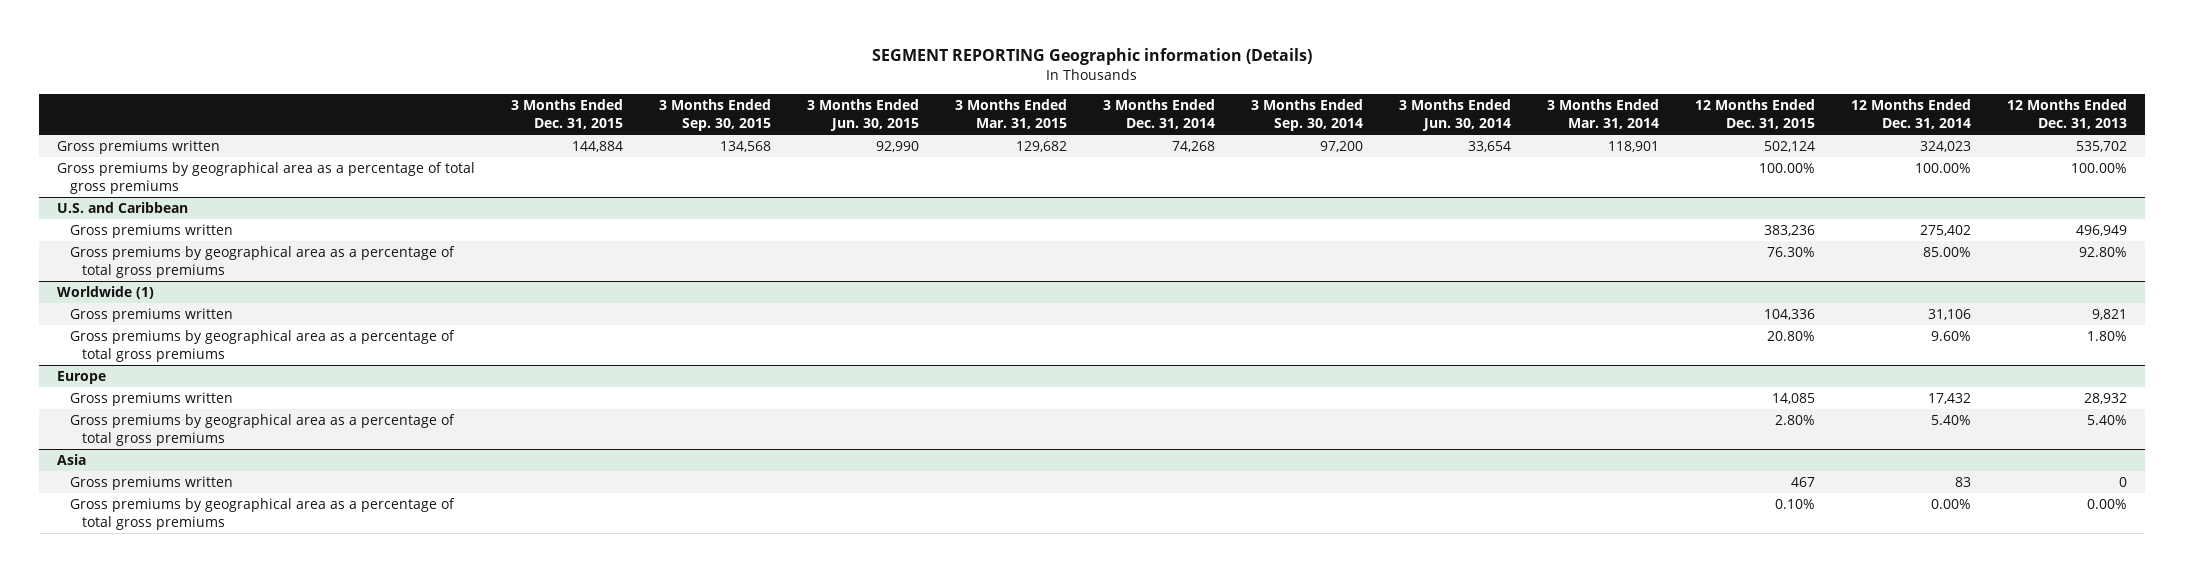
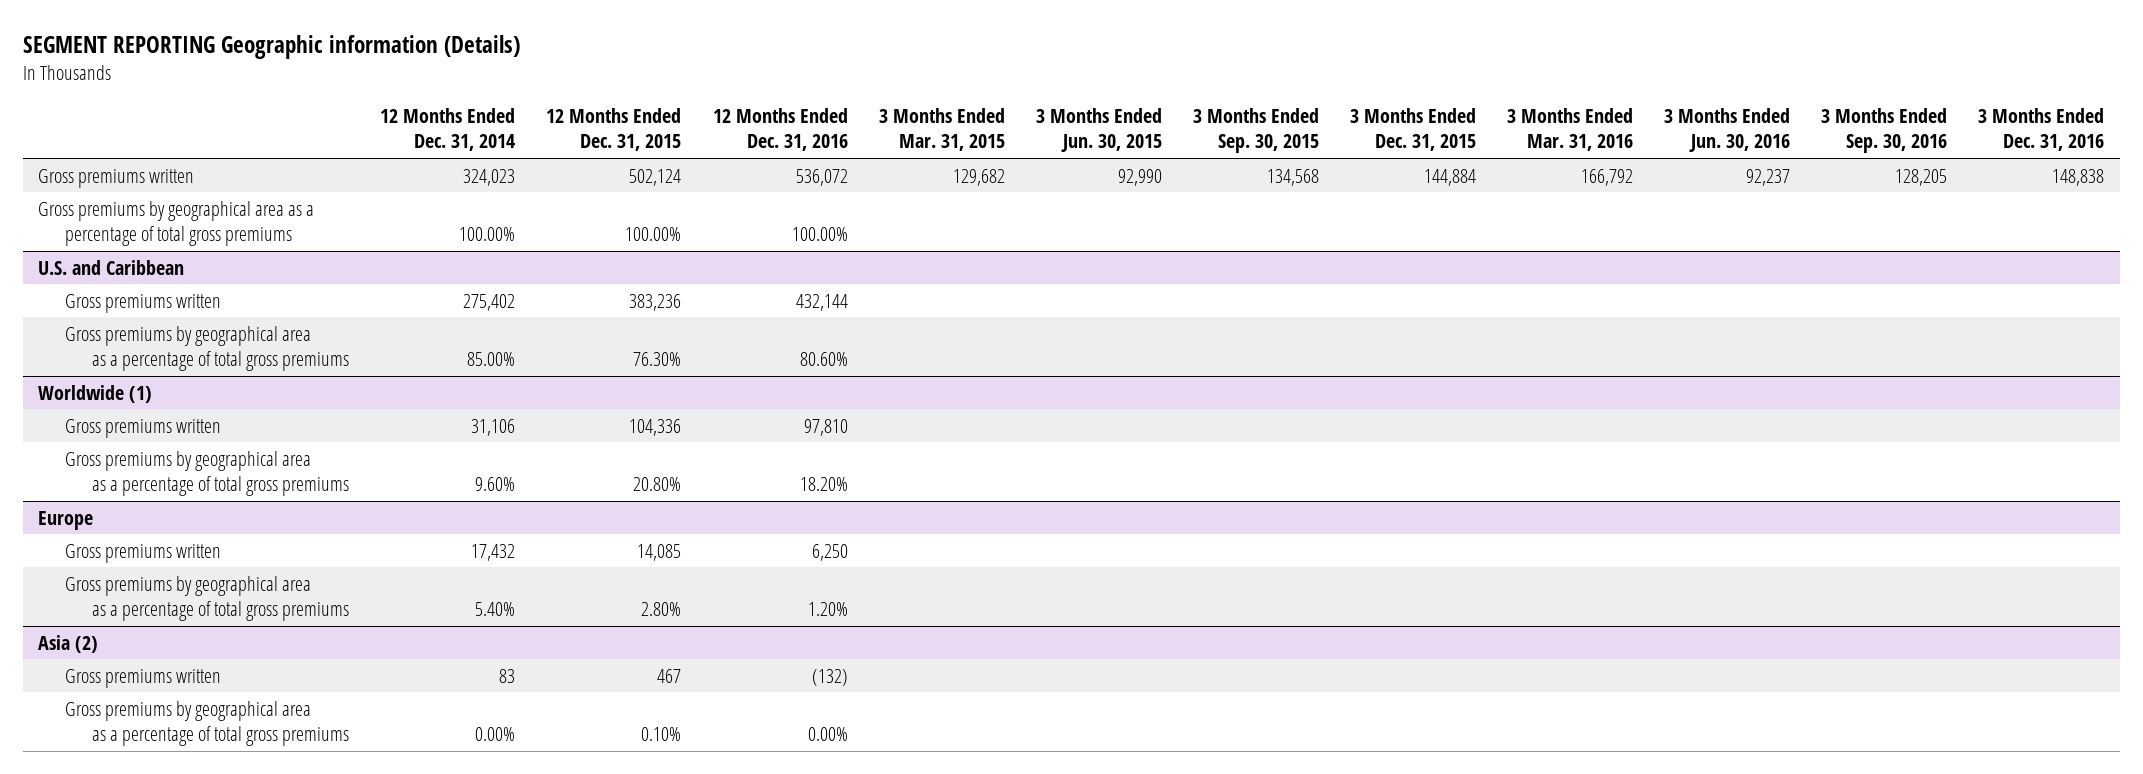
- | 3 Months Ended Dec. 31, 2015 | 3 Months Ended Sep. 30, 2015 | 3 Months Ended Jun. 30, 2015 | 3 Months Ended Mar. 31, 2015 | 3 Months Ended Dec. 31, 2014 | 3 Months Ended Sep. 30, 2014 | 3 Months Ended Jun. 30, 2014 | 3 Months Ended Mar. 31, 2014 | 12 Months Ended Dec. 31, 2015 | 12 Months Ended Dec. 31, 2014 | 12 Months Ended Dec. 31, 2013
+ | 12 Months Ended Dec. 31, 2014 | 12 Months Ended Dec. 31, 2015 | 12 Months Ended Dec. 31, 2016 | 3 Months Ended Mar. 31, 2015 | 3 Months Ended Jun. 30, 2015 | 3 Months Ended Sep. 30, 2015 | 3 Months Ended Dec. 31, 2015 | 3 Months Ended Mar. 31, 2016 | 3 Months Ended Jun. 30, 2016 | 3 Months Ended Sep. 30, 2016 | 3 Months Ended Dec. 31, 2016
- Asia
+ Asia (2)

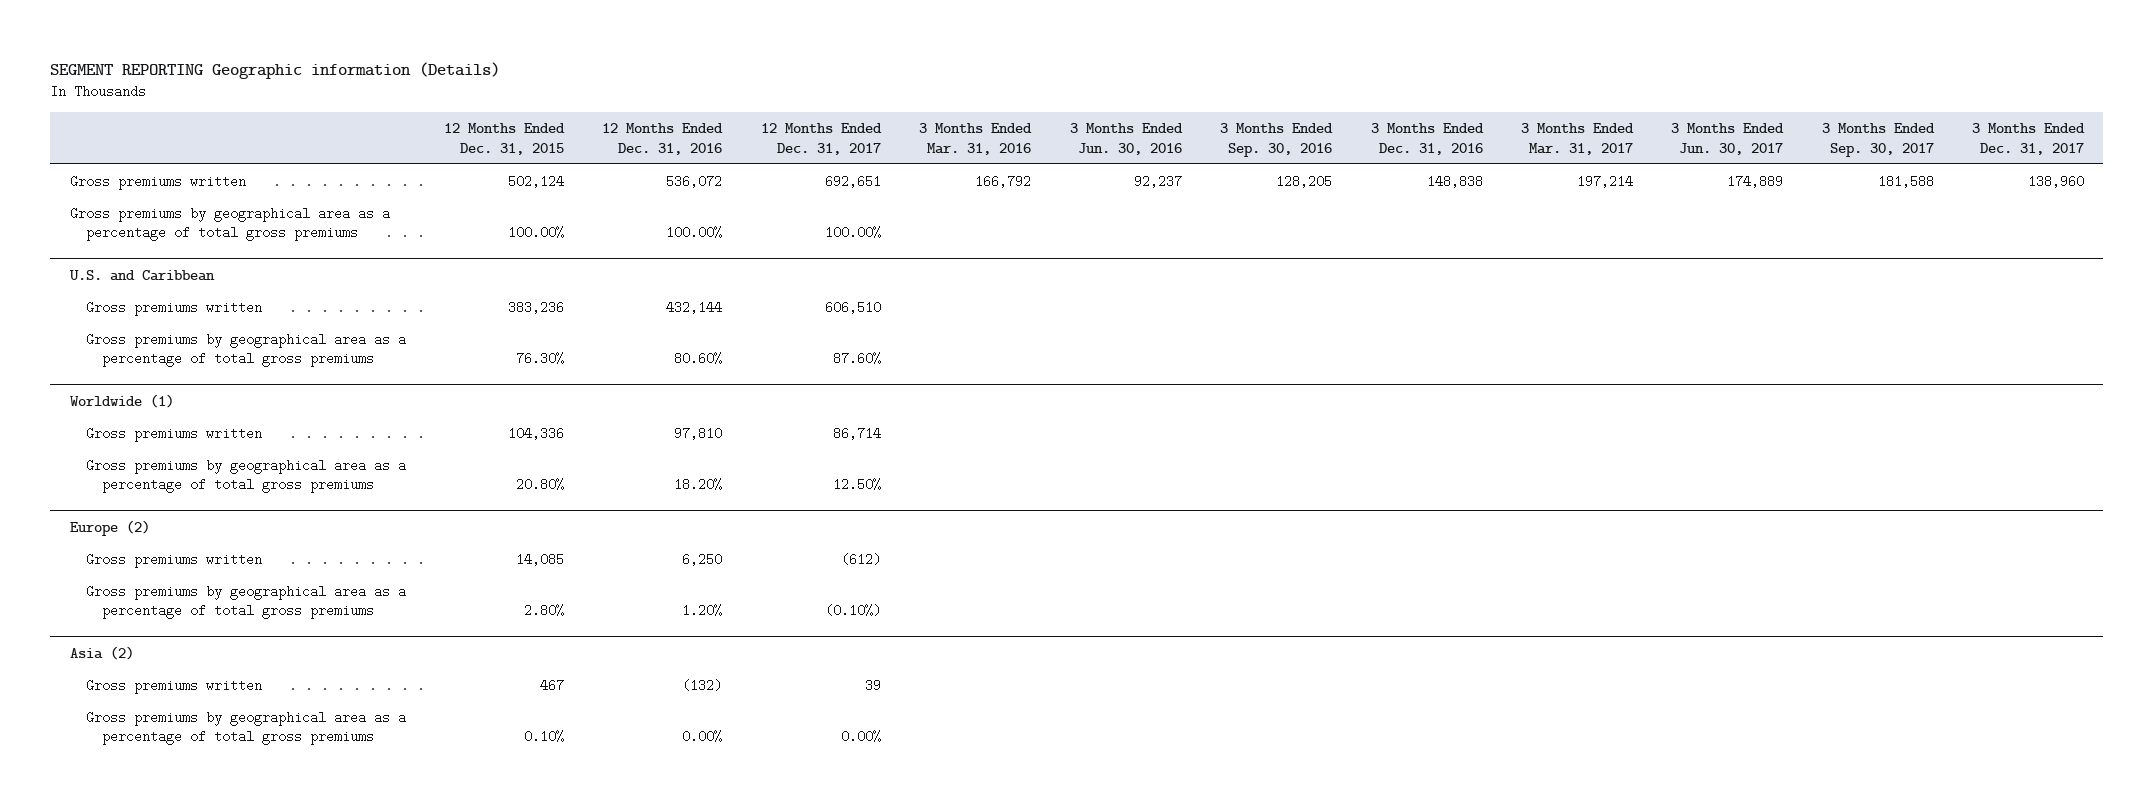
- | 12 Months Ended Dec. 31, 2014 | 12 Months Ended Dec. 31, 2015 | 12 Months Ended Dec. 31, 2016 | 3 Months Ended Mar. 31, 2015 | 3 Months Ended Jun. 30, 2015 | 3 Months Ended Sep. 30, 2015 | 3 Months Ended Dec. 31, 2015 | 3 Months Ended Mar. 31, 2016 | 3 Months Ended Jun. 30, 2016 | 3 Months Ended Sep. 30, 2016 | 3 Months Ended Dec. 31, 2016
+ | 12 Months Ended Dec. 31, 2015 | 12 Months Ended Dec. 31, 2016 | 12 Months Ended Dec. 31, 2017 | 3 Months Ended Mar. 31, 2016 | 3 Months Ended Jun. 30, 2016 | 3 Months Ended Sep. 30, 2016 | 3 Months Ended Dec. 31, 2016 | 3 Months Ended Mar. 31, 2017 | 3 Months Ended Jun. 30, 2017 | 3 Months Ended Sep. 30, 2017 | 3 Months Ended Dec. 31, 2017
- Europe
+ Europe (2)

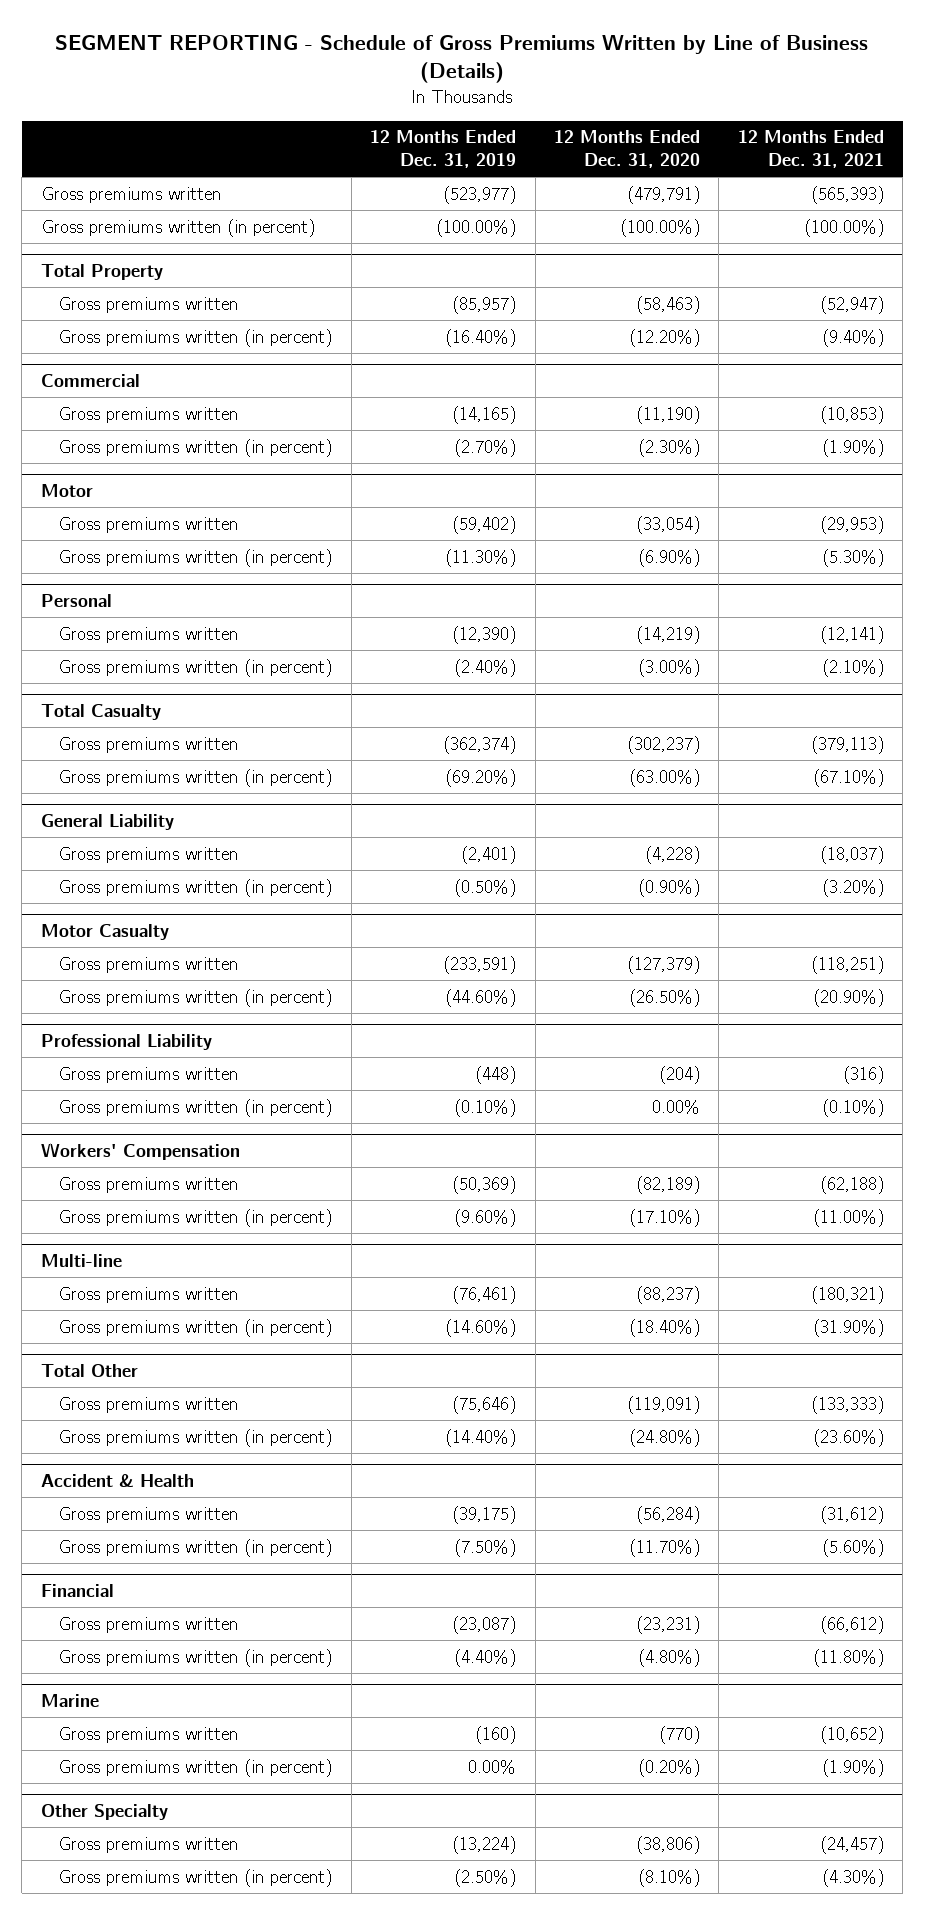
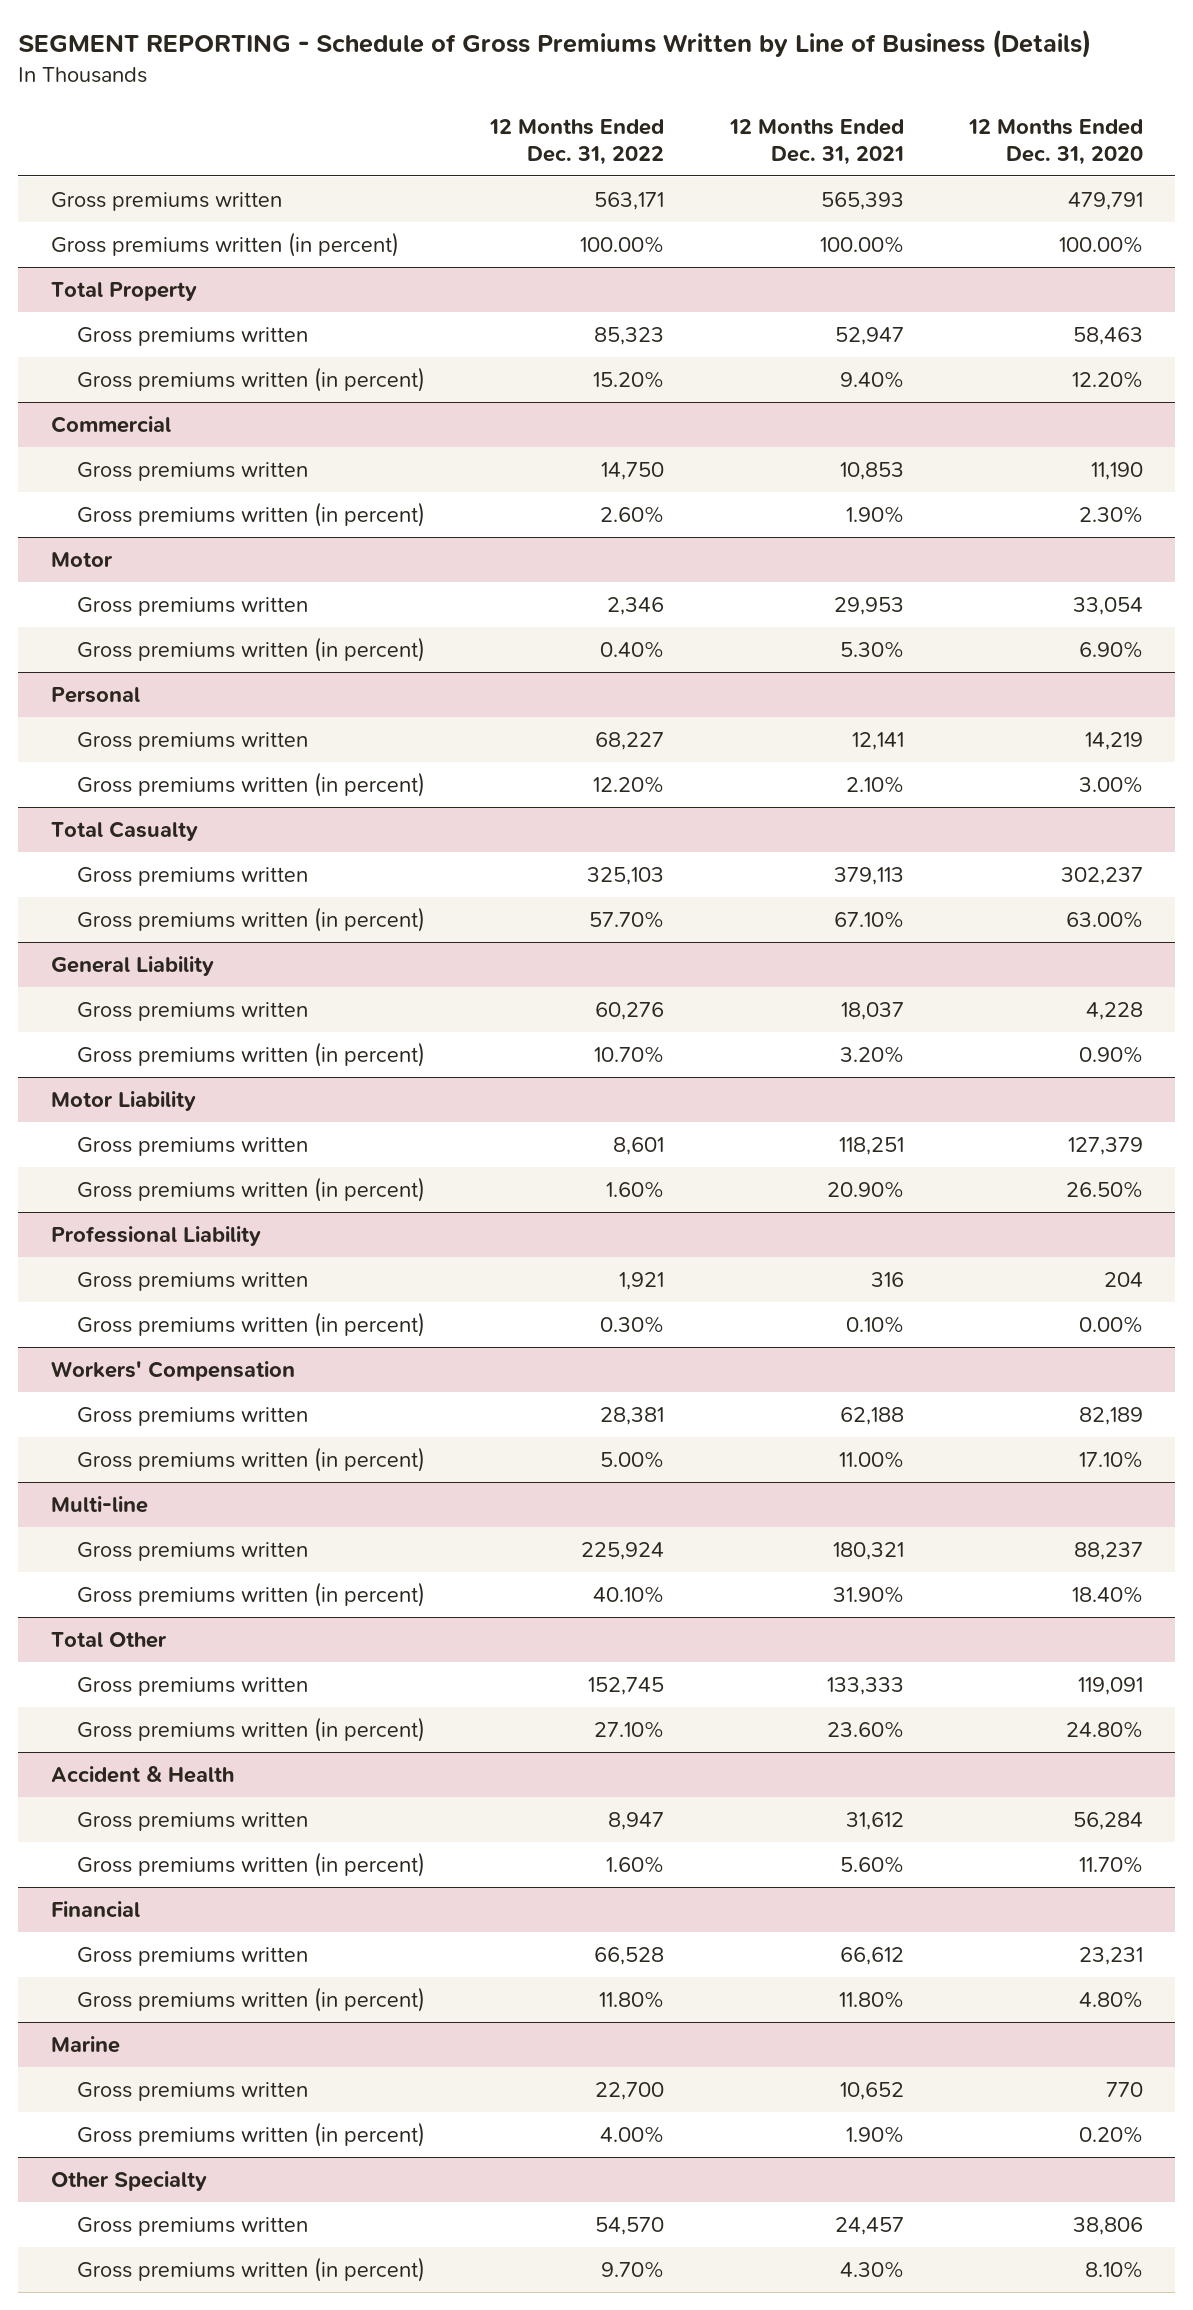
- | 12 Months Ended Dec. 31, 2019 | 12 Months Ended Dec. 31, 2020 | 12 Months Ended Dec. 31, 2021
+ | 12 Months Ended Dec. 31, 2022 | 12 Months Ended Dec. 31, 2021 | 12 Months Ended Dec. 31, 2020
- Gross premiums written | (523,977) | (479,791) | (565,393)
- Gross premiums written (in percent) | (100.00%) | (100.00%) | (100.00%)
+ Gross premiums written | 563,171 | 565,393 | 479,791
+ Gross premiums written (in percent) | 100.00% | 100.00% | 100.00%
@ Total Property
- Gross premiums written | (85,957) | (58,463) | (52,947)
- Gross premiums written (in percent) | (16.40%) | (12.20%) | (9.40%)
+ Gross premiums written | 85,323 | 52,947 | 58,463
+ Gross premiums written (in percent) | 15.20% | 9.40% | 12.20%
@ Commercial
- Gross premiums written | (14,165) | (11,190) | (10,853)
- Gross premiums written (in percent) | (2.70%) | (2.30%) | (1.90%)
+ Gross premiums written | 14,750 | 10,853 | 11,190
+ Gross premiums written (in percent) | 2.60% | 1.90% | 2.30%
@ Motor
- Gross premiums written | (59,402) | (33,054) | (29,953)
- Gross premiums written (in percent) | (11.30%) | (6.90%) | (5.30%)
+ Gross premiums written | 2,346 | 29,953 | 33,054
+ Gross premiums written (in percent) | 0.40% | 5.30% | 6.90%
@ Personal
- Gross premiums written | (12,390) | (14,219) | (12,141)
- Gross premiums written (in percent) | (2.40%) | (3.00%) | (2.10%)
+ Gross premiums written | 68,227 | 12,141 | 14,219
+ Gross premiums written (in percent) | 12.20% | 2.10% | 3.00%
@ Total Casualty
- Gross premiums written | (362,374) | (302,237) | (379,113)
- Gross premiums written (in percent) | (69.20%) | (63.00%) | (67.10%)
+ Gross premiums written | 325,103 | 379,113 | 302,237
+ Gross premiums written (in percent) | 57.70% | 67.10% | 63.00%
@ General Liability
- Gross premiums written | (2,401) | (4,228) | (18,037)
- Gross premiums written (in percent) | (0.50%) | (0.90%) | (3.20%)
- Motor Casualty
- Gross premiums written | (233,591) | (127,379) | (118,251)
- Gross premiums written (in percent) | (44.60%) | (26.50%) | (20.90%)
@ General Liability
+ Gross premiums written | 60,276 | 18,037 | 4,228
+ Gross premiums written (in percent) | 10.70% | 3.20% | 0.90%
+ Motor Liability
+ Gross premiums written | 8,601 | 118,251 | 127,379
+ Gross premiums written (in percent) | 1.60% | 20.90% | 26.50%
@ Professional Liability
- Gross premiums written | (448) | (204) | (316)
- Gross premiums written (in percent) | (0.10%) | 0.00% | (0.10%)
+ Gross premiums written | 1,921 | 316 | 204
+ Gross premiums written (in percent) | 0.30% | 0.10% | 0.00%
@ Workers' Compensation
- Gross premiums written | (50,369) | (82,189) | (62,188)
- Gross premiums written (in percent) | (9.60%) | (17.10%) | (11.00%)
+ Gross premiums written | 28,381 | 62,188 | 82,189
+ Gross premiums written (in percent) | 5.00% | 11.00% | 17.10%
@ Multi-line
- Gross premiums written | (76,461) | (88,237) | (180,321)
- Gross premiums written (in percent) | (14.60%) | (18.40%) | (31.90%)
+ Gross premiums written | 225,924 | 180,321 | 88,237
+ Gross premiums written (in percent) | 40.10% | 31.90% | 18.40%
@ Total Other
- Gross premiums written | (75,646) | (119,091) | (133,333)
- Gross premiums written (in percent) | (14.40%) | (24.80%) | (23.60%)
+ Gross premiums written | 152,745 | 133,333 | 119,091
+ Gross premiums written (in percent) | 27.10% | 23.60% | 24.80%
@ Accident & Health
- Gross premiums written | (39,175) | (56,284) | (31,612)
- Gross premiums written (in percent) | (7.50%) | (11.70%) | (5.60%)
+ Gross premiums written | 8,947 | 31,612 | 56,284
+ Gross premiums written (in percent) | 1.60% | 5.60% | 11.70%
@ Financial
- Gross premiums written | (23,087) | (23,231) | (66,612)
- Gross premiums written (in percent) | (4.40%) | (4.80%) | (11.80%)
+ Gross premiums written | 66,528 | 66,612 | 23,231
+ Gross premiums written (in percent) | 11.80% | 11.80% | 4.80%
@ Marine
- Gross premiums written | (160) | (770) | (10,652)
- Gross premiums written (in percent) | 0.00% | (0.20%) | (1.90%)
+ Gross premiums written | 22,700 | 10,652 | 770
+ Gross premiums written (in percent) | 4.00% | 1.90% | 0.20%
@ Other Specialty
- Gross premiums written | (13,224) | (38,806) | (24,457)
- Gross premiums written (in percent) | (2.50%) | (8.10%) | (4.30%)
+ Gross premiums written | 54,570 | 24,457 | 38,806
+ Gross premiums written (in percent) | 9.70% | 4.30% | 8.10%

